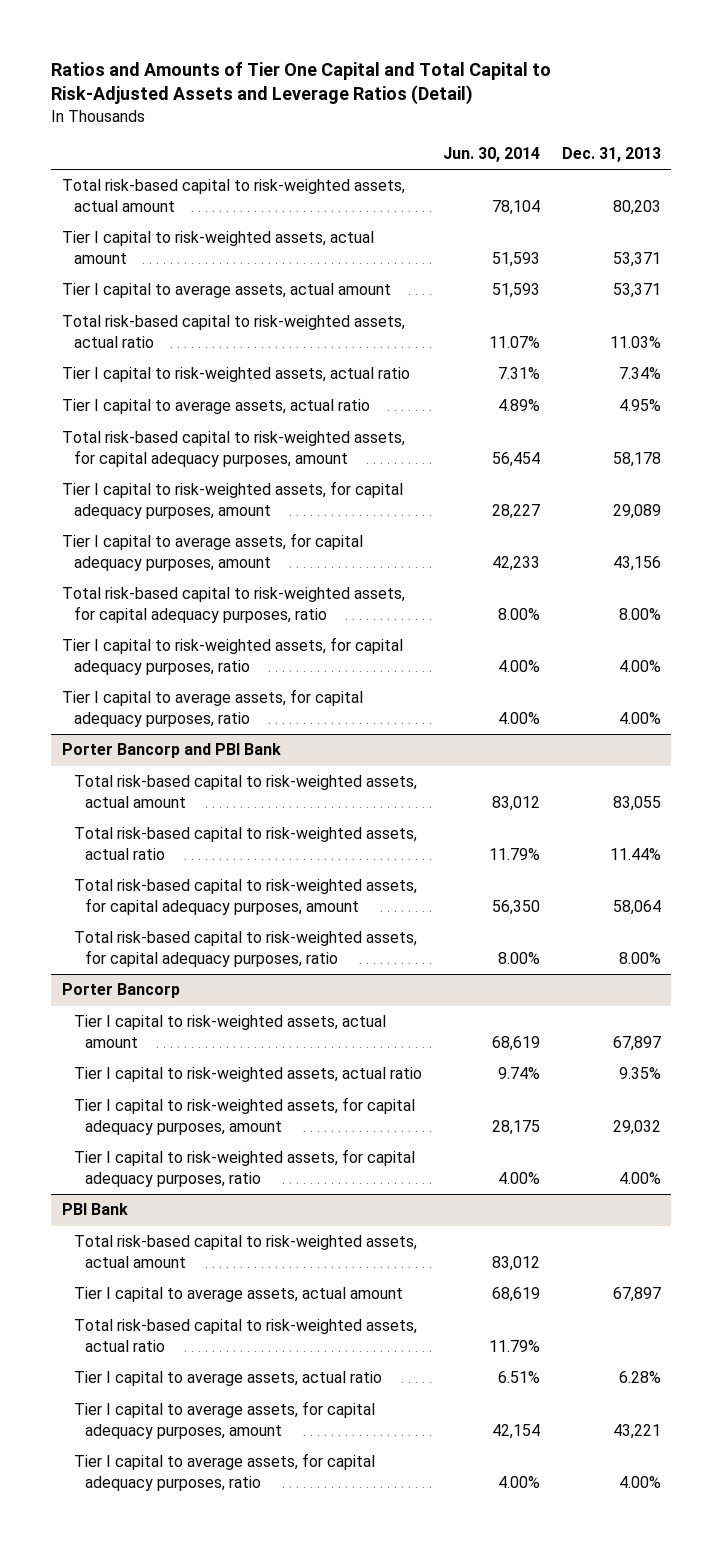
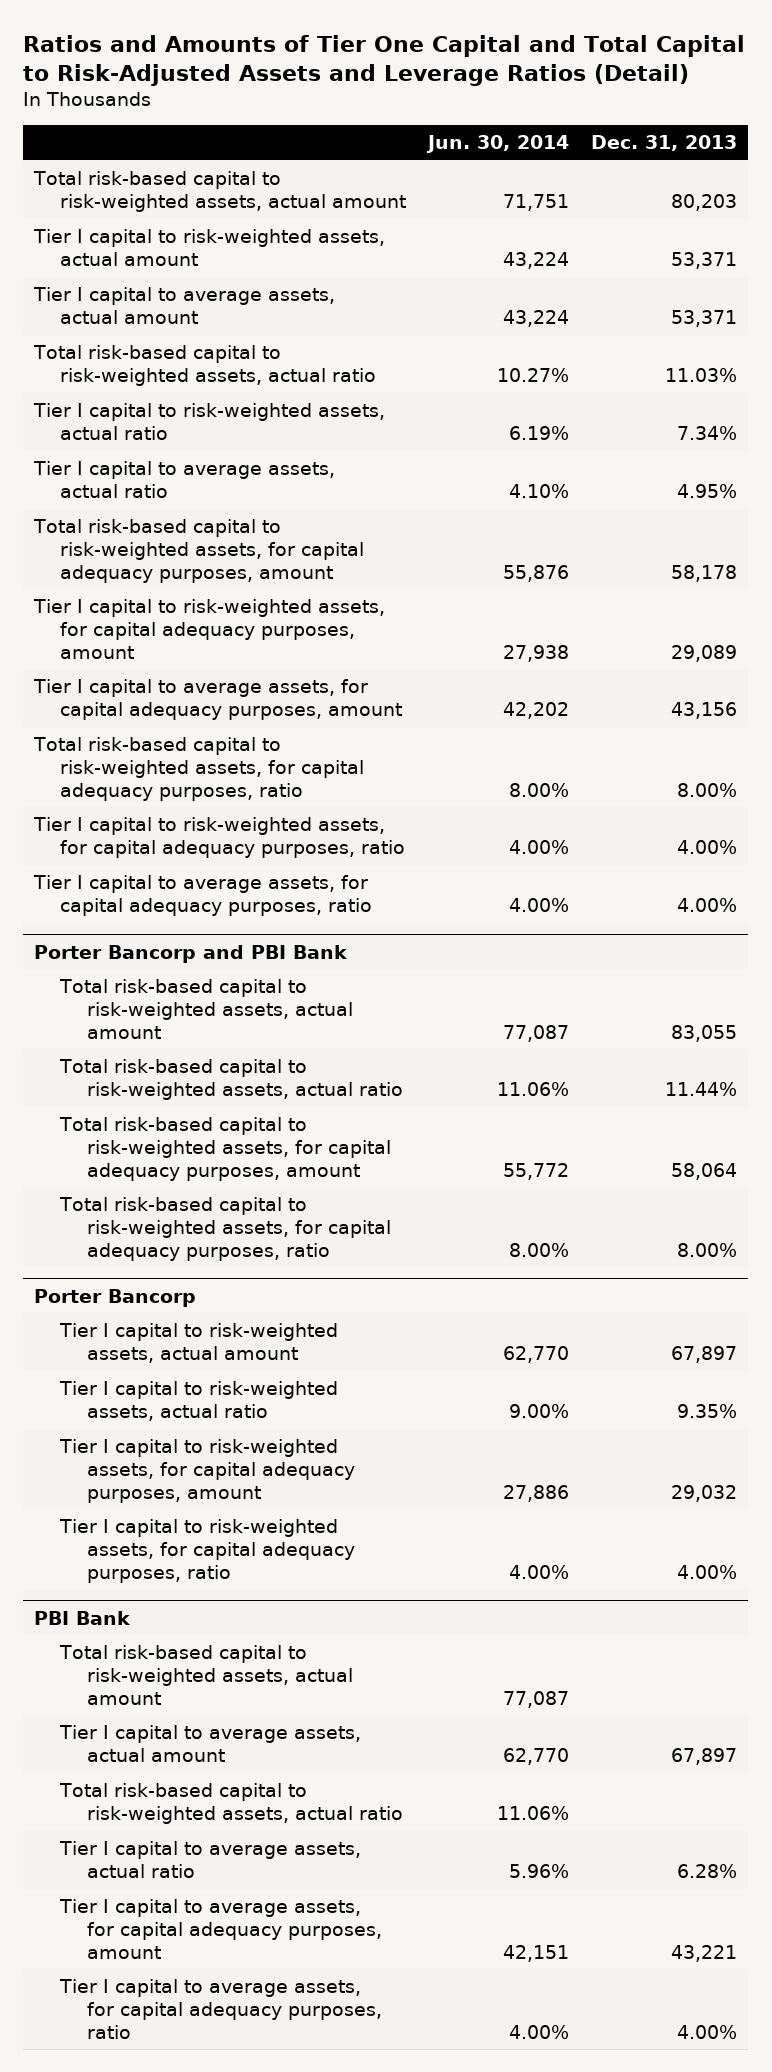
- Total risk-based capital to risk-weighted assets, actual amount | 78,104 | 80,203
- Tier I capital to risk-weighted assets, actual amount | 51,593 | 53,371
- Tier I capital to average assets, actual amount | 51,593 | 53,371
- Total risk-based capital to risk-weighted assets, actual ratio | 11.07% | 11.03%
- Tier I capital to risk-weighted assets, actual ratio | 7.31% | 7.34%
- Tier I capital to average assets, actual ratio | 4.89% | 4.95%
- Total risk-based capital to risk-weighted assets, for capital adequacy purposes, amount | 56,454 | 58,178
- Tier I capital to risk-weighted assets, for capital adequacy purposes, amount | 28,227 | 29,089
- Tier I capital to average assets, for capital adequacy purposes, amount | 42,233 | 43,156
+ Total risk-based capital to risk-weighted assets, actual amount | 71,751 | 80,203
+ Tier I capital to risk-weighted assets, actual amount | 43,224 | 53,371
+ Tier I capital to average assets, actual amount | 43,224 | 53,371
+ Total risk-based capital to risk-weighted assets, actual ratio | 10.27% | 11.03%
+ Tier I capital to risk-weighted assets, actual ratio | 6.19% | 7.34%
+ Tier I capital to average assets, actual ratio | 4.10% | 4.95%
+ Total risk-based capital to risk-weighted assets, for capital adequacy purposes, amount | 55,876 | 58,178
+ Tier I capital to risk-weighted assets, for capital adequacy purposes, amount | 27,938 | 29,089
+ Tier I capital to average assets, for capital adequacy purposes, amount | 42,202 | 43,156
@ Porter Bancorp and PBI Bank
- Total risk-based capital to risk-weighted assets, actual amount | 83,012 | 83,055
- Total risk-based capital to risk-weighted assets, actual ratio | 11.79% | 11.44%
- Total risk-based capital to risk-weighted assets, for capital adequacy purposes, amount | 56,350 | 58,064
+ Total risk-based capital to risk-weighted assets, actual amount | 77,087 | 83,055
+ Total risk-based capital to risk-weighted assets, actual ratio | 11.06% | 11.44%
+ Total risk-based capital to risk-weighted assets, for capital adequacy purposes, amount | 55,772 | 58,064
@ Porter Bancorp
- Tier I capital to risk-weighted assets, actual amount | 68,619 | 67,897
- Tier I capital to risk-weighted assets, actual ratio | 9.74% | 9.35%
- Tier I capital to risk-weighted assets, for capital adequacy purposes, amount | 28,175 | 29,032
+ Tier I capital to risk-weighted assets, actual amount | 62,770 | 67,897
+ Tier I capital to risk-weighted assets, actual ratio | 9.00% | 9.35%
+ Tier I capital to risk-weighted assets, for capital adequacy purposes, amount | 27,886 | 29,032
@ PBI Bank
- Total risk-based capital to risk-weighted assets, actual amount | 83,012 |
- Tier I capital to average assets, actual amount | 68,619 | 67,897
- Total risk-based capital to risk-weighted assets, actual ratio | 11.79% |
- Tier I capital to average assets, actual ratio | 6.51% | 6.28%
- Tier I capital to average assets, for capital adequacy purposes, amount | 42,154 | 43,221
+ Total risk-based capital to risk-weighted assets, actual amount | 77,087 |
+ Tier I capital to average assets, actual amount | 62,770 | 67,897
+ Total risk-based capital to risk-weighted assets, actual ratio | 11.06% |
+ Tier I capital to average assets, actual ratio | 5.96% | 6.28%
+ Tier I capital to average assets, for capital adequacy purposes, amount | 42,151 | 43,221

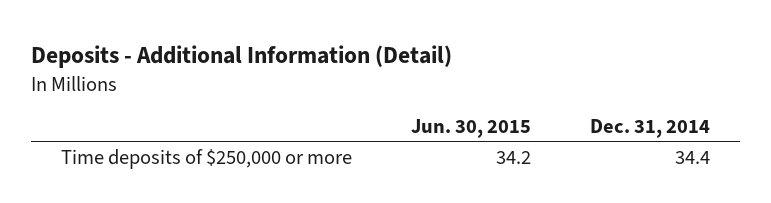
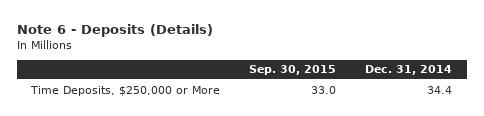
- Deposits - Additional Information (Detail)
+ Note 6 - Deposits (Details)
- | Jun. 30, 2015 | Dec. 31, 2014
+ | Sep. 30, 2015 | Dec. 31, 2014
- Time deposits of $250,000 or more | 34.2 | 34.4
+ Time Deposits, $250,000 or More | 33.0 | 34.4

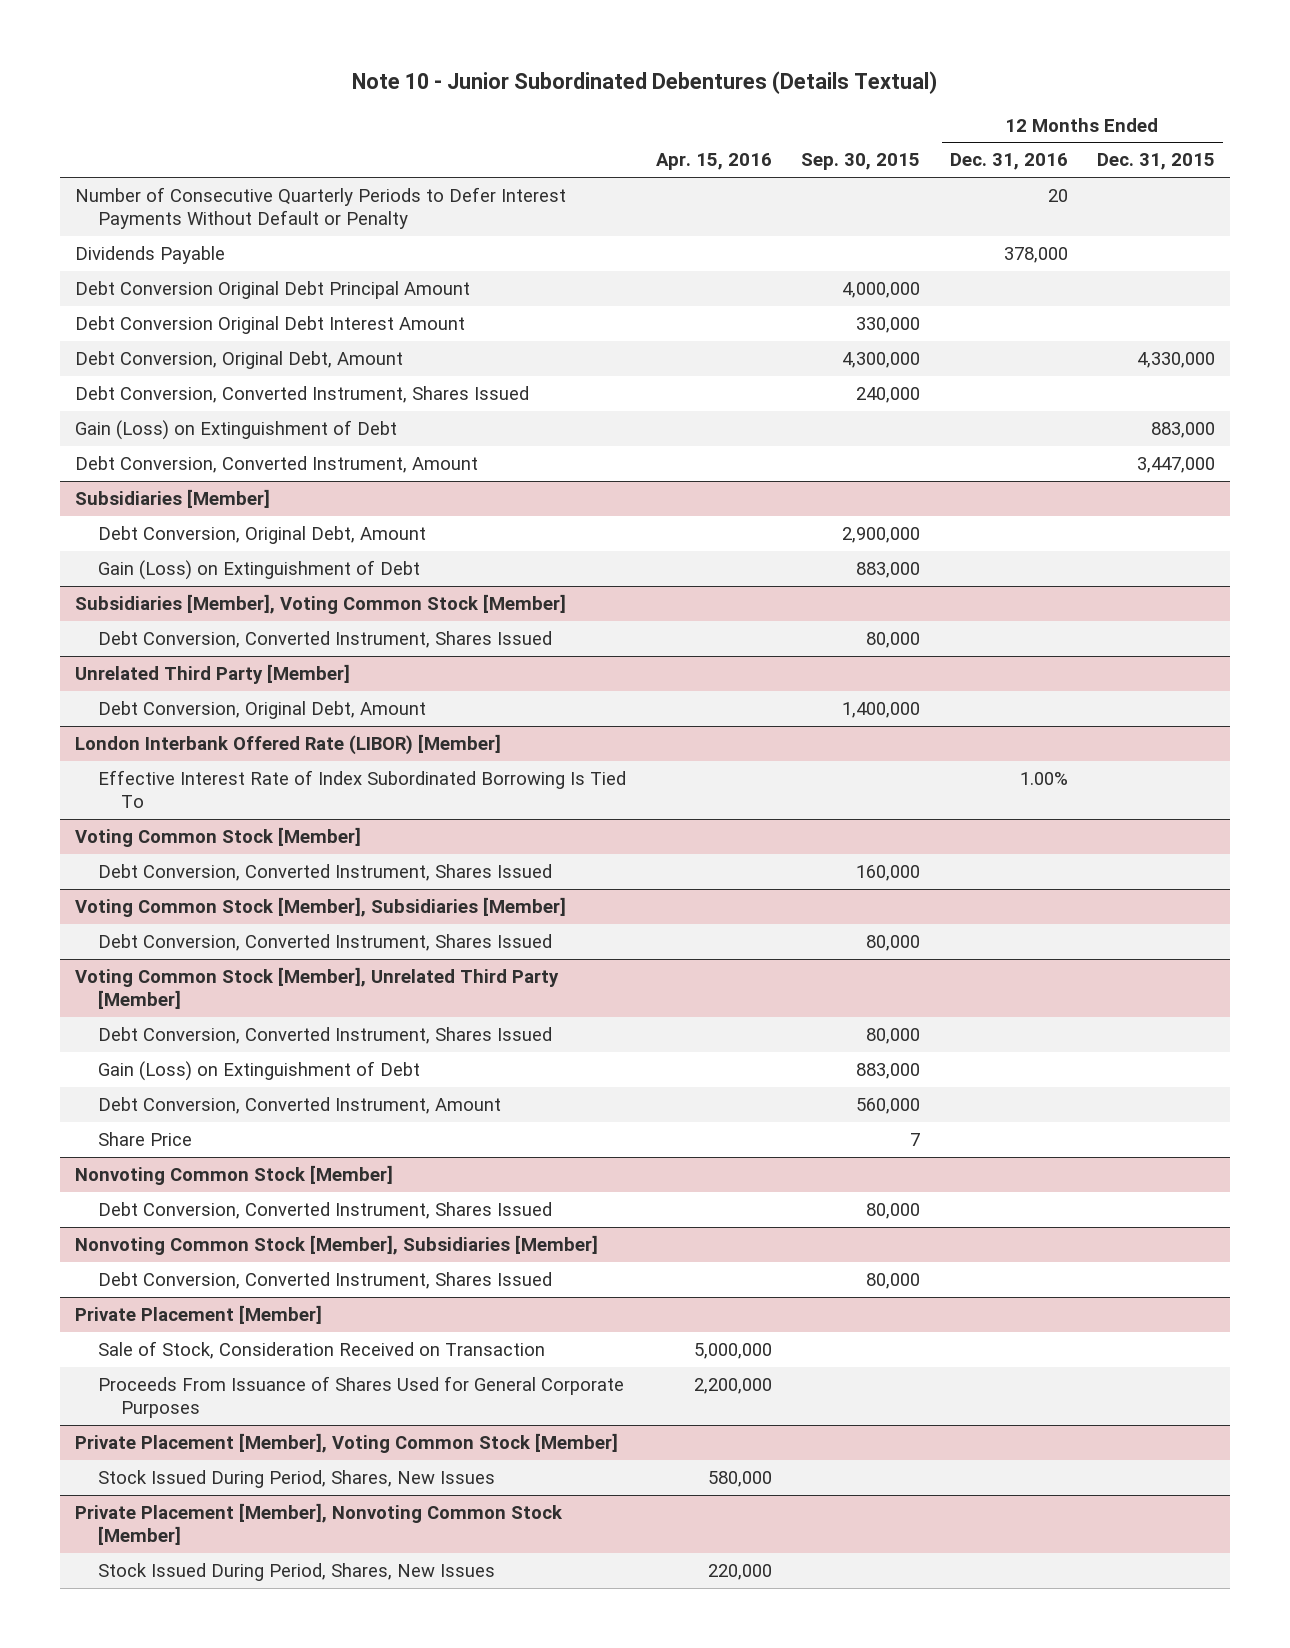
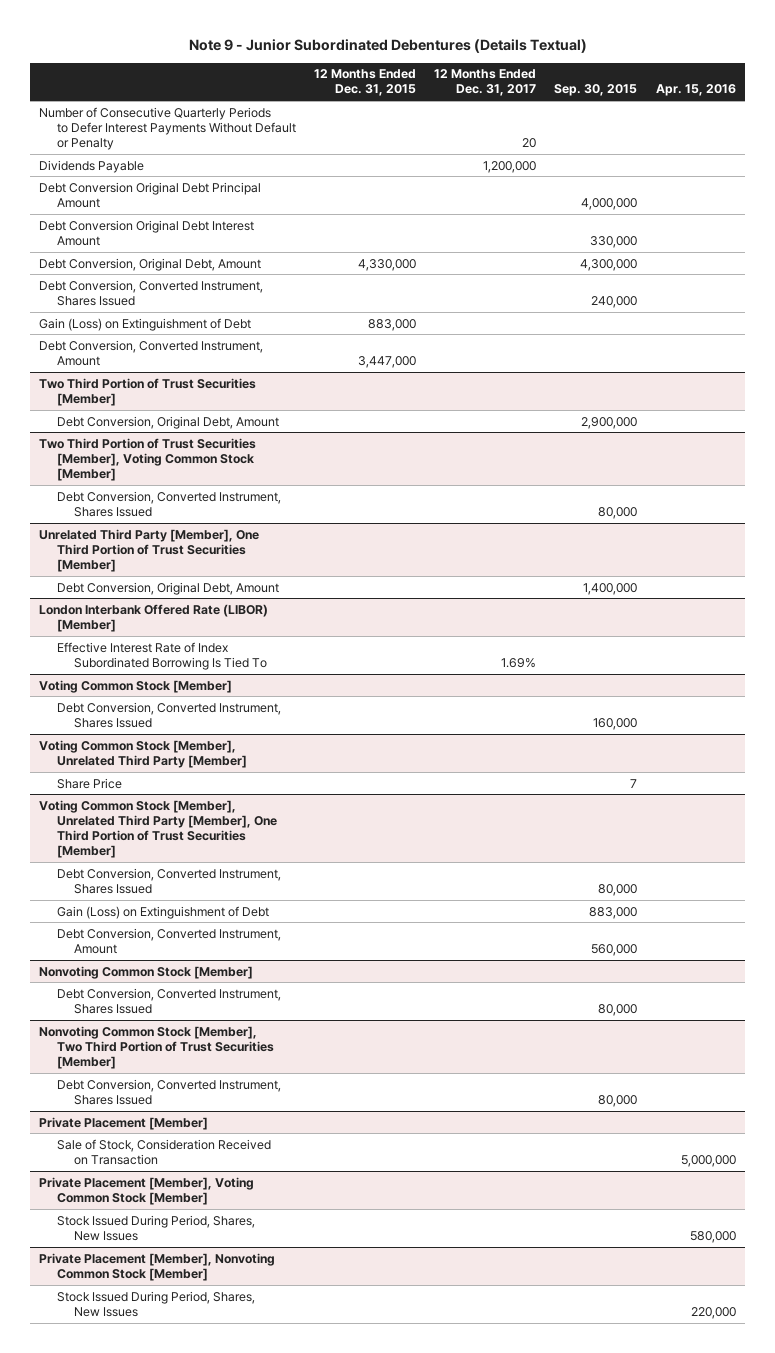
- Note 10 - Junior Subordinated Debentures (Details Textual)
+ Note 9 - Junior Subordinated Debentures (Details Textual)
- | Apr. 15, 2016 | Sep. 30, 2015 | 12 Months Ended Dec. 31, 2016 | 12 Months Ended Dec. 31, 2015
+ | 12 Months Ended Dec. 31, 2015 | 12 Months Ended Dec. 31, 2017 | Sep. 30, 2015 | Apr. 15, 2016
- Subsidiaries [Member]
+ Two Third Portion of Trust Securities [Member]
- Gain (Loss) on Extinguishment of Debt | | 883,000 | |
- Subsidiaries [Member], Voting Common Stock [Member]
+ Two Third Portion of Trust Securities [Member], Voting Common Stock [Member]
- Unrelated Third Party [Member]
+ Unrelated Third Party [Member], One Third Portion of Trust Securities [Member]
- Voting Common Stock [Member], Subsidiaries [Member]
- Debt Conversion, Converted Instrument, Shares Issued | | 80,000 | |
@ Voting Common Stock [Member], Unrelated Third Party [Member]
moved up: Share Price | | | 7 |
+ Voting Common Stock [Member], Unrelated Third Party [Member], One Third Portion of Trust Securities [Member]
- Nonvoting Common Stock [Member], Subsidiaries [Member]
+ Nonvoting Common Stock [Member], Two Third Portion of Trust Securities [Member]
@ Private Placement [Member]
- Proceeds From Issuance of Shares Used for General Corporate Purposes | 2,200,000 | | |

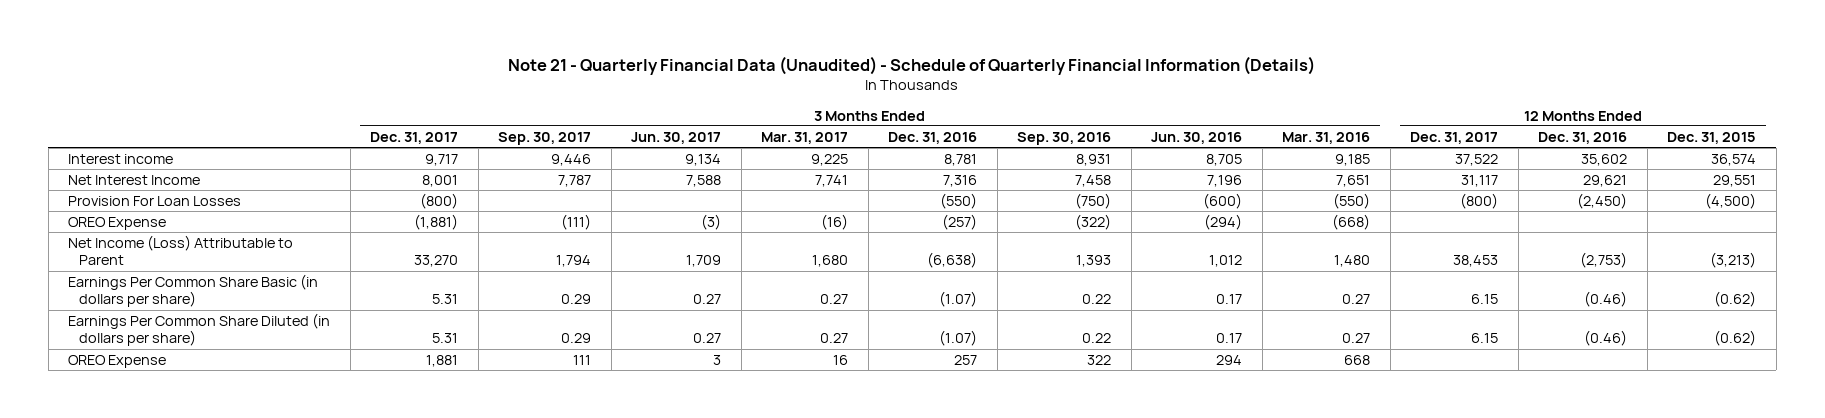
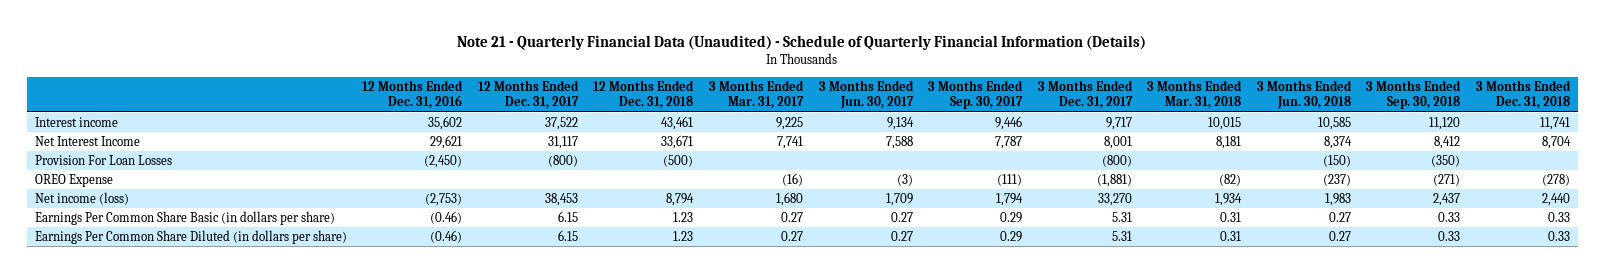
- | 3 Months Ended Dec. 31, 2017 | 3 Months Ended Sep. 30, 2017 | 3 Months Ended Jun. 30, 2017 | 3 Months Ended Mar. 31, 2017 | 3 Months Ended Dec. 31, 2016 | 3 Months Ended Sep. 30, 2016 | 3 Months Ended Jun. 30, 2016 | 3 Months Ended Mar. 31, 2016 | 12 Months Ended Dec. 31, 2017 | 12 Months Ended Dec. 31, 2016 | 12 Months Ended Dec. 31, 2015
+ | 12 Months Ended Dec. 31, 2016 | 12 Months Ended Dec. 31, 2017 | 12 Months Ended Dec. 31, 2018 | 3 Months Ended Mar. 31, 2017 | 3 Months Ended Jun. 30, 2017 | 3 Months Ended Sep. 30, 2017 | 3 Months Ended Dec. 31, 2017 | 3 Months Ended Mar. 31, 2018 | 3 Months Ended Jun. 30, 2018 | 3 Months Ended Sep. 30, 2018 | 3 Months Ended Dec. 31, 2018
- Net Income (Loss) Attributable to Parent | 33,270 | 1,794 | 1,709 | 1,680 | (6,638) | 1,393 | 1,012 | 1,480 | 38,453 | (2,753) | (3,213)
+ Net income (loss) | (2,753) | 38,453 | 8,794 | 1,680 | 1,709 | 1,794 | 33,270 | 1,934 | 1,983 | 2,437 | 2,440
- OREO Expense | 1,881 | 111 | 3 | 16 | 257 | 322 | 294 | 668 | | |

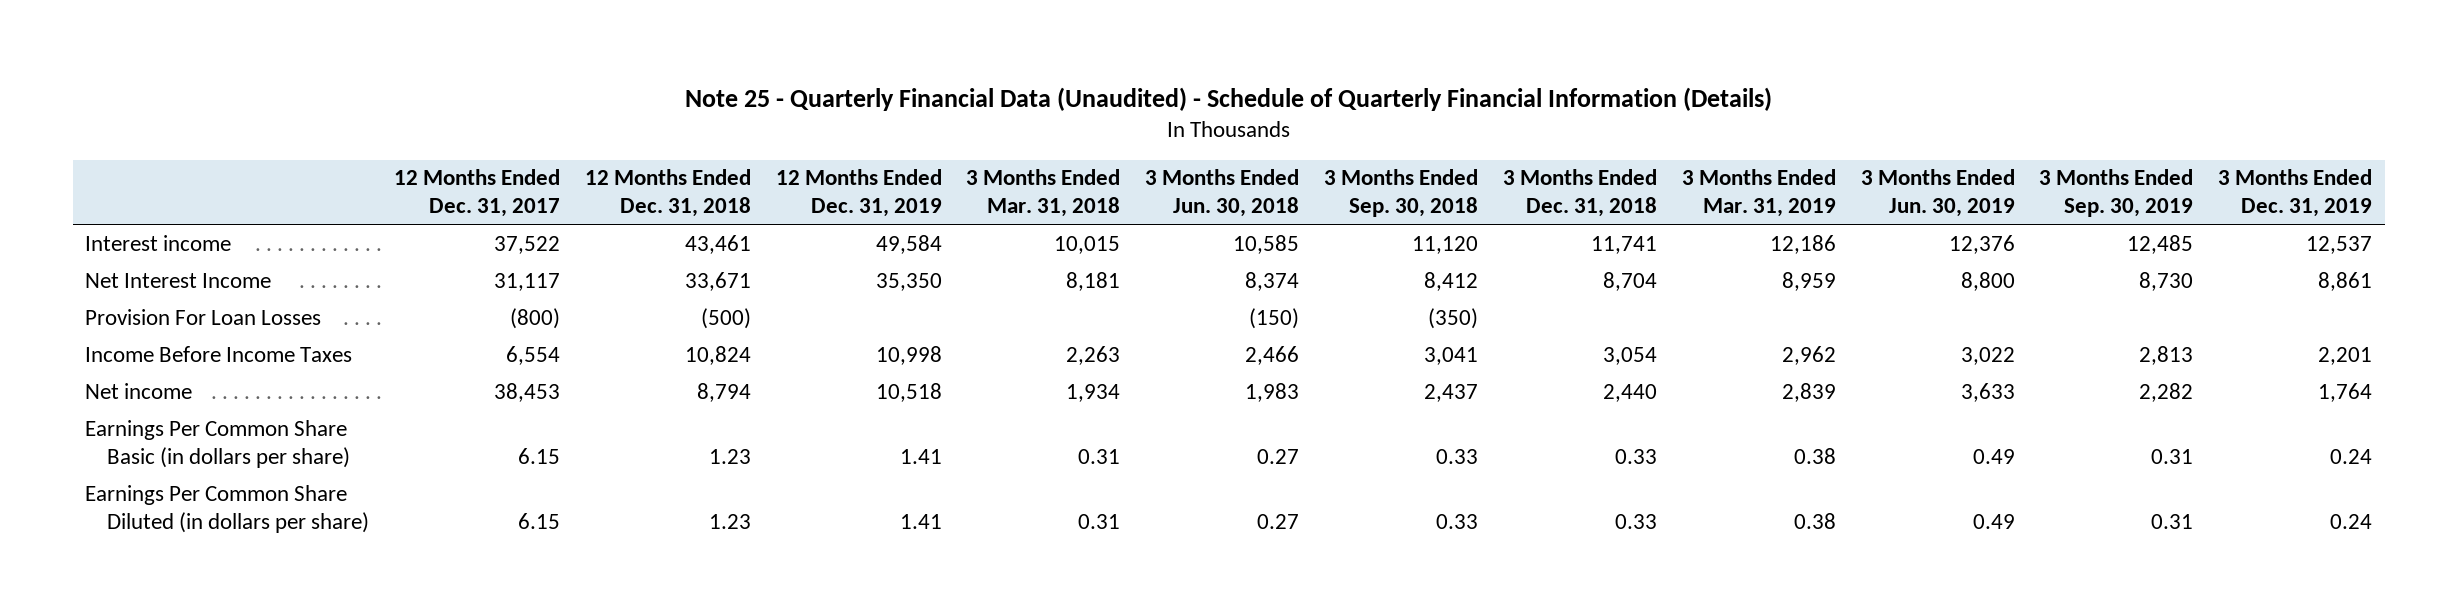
- Note 21 - Quarterly Financial Data (Unaudited) - Schedule of Quarterly Financial Information (Details)
+ Note 25 - Quarterly Financial Data (Unaudited) - Schedule of Quarterly Financial Information (Details)
- | 12 Months Ended Dec. 31, 2016 | 12 Months Ended Dec. 31, 2017 | 12 Months Ended Dec. 31, 2018 | 3 Months Ended Mar. 31, 2017 | 3 Months Ended Jun. 30, 2017 | 3 Months Ended Sep. 30, 2017 | 3 Months Ended Dec. 31, 2017 | 3 Months Ended Mar. 31, 2018 | 3 Months Ended Jun. 30, 2018 | 3 Months Ended Sep. 30, 2018 | 3 Months Ended Dec. 31, 2018
+ | 12 Months Ended Dec. 31, 2017 | 12 Months Ended Dec. 31, 2018 | 12 Months Ended Dec. 31, 2019 | 3 Months Ended Mar. 31, 2018 | 3 Months Ended Jun. 30, 2018 | 3 Months Ended Sep. 30, 2018 | 3 Months Ended Dec. 31, 2018 | 3 Months Ended Mar. 31, 2019 | 3 Months Ended Jun. 30, 2019 | 3 Months Ended Sep. 30, 2019 | 3 Months Ended Dec. 31, 2019
- OREO Expense | | | | (16) | (3) | (111) | (1,881) | (82) | (237) | (271) | (278)
- Net income (loss) | (2,753) | 38,453 | 8,794 | 1,680 | 1,709 | 1,794 | 33,270 | 1,934 | 1,983 | 2,437 | 2,440
+ Income Before Income Taxes | 6,554 | 10,824 | 10,998 | 2,263 | 2,466 | 3,041 | 3,054 | 2,962 | 3,022 | 2,813 | 2,201
+ Net income | 38,453 | 8,794 | 10,518 | 1,934 | 1,983 | 2,437 | 2,440 | 2,839 | 3,633 | 2,282 | 1,764

